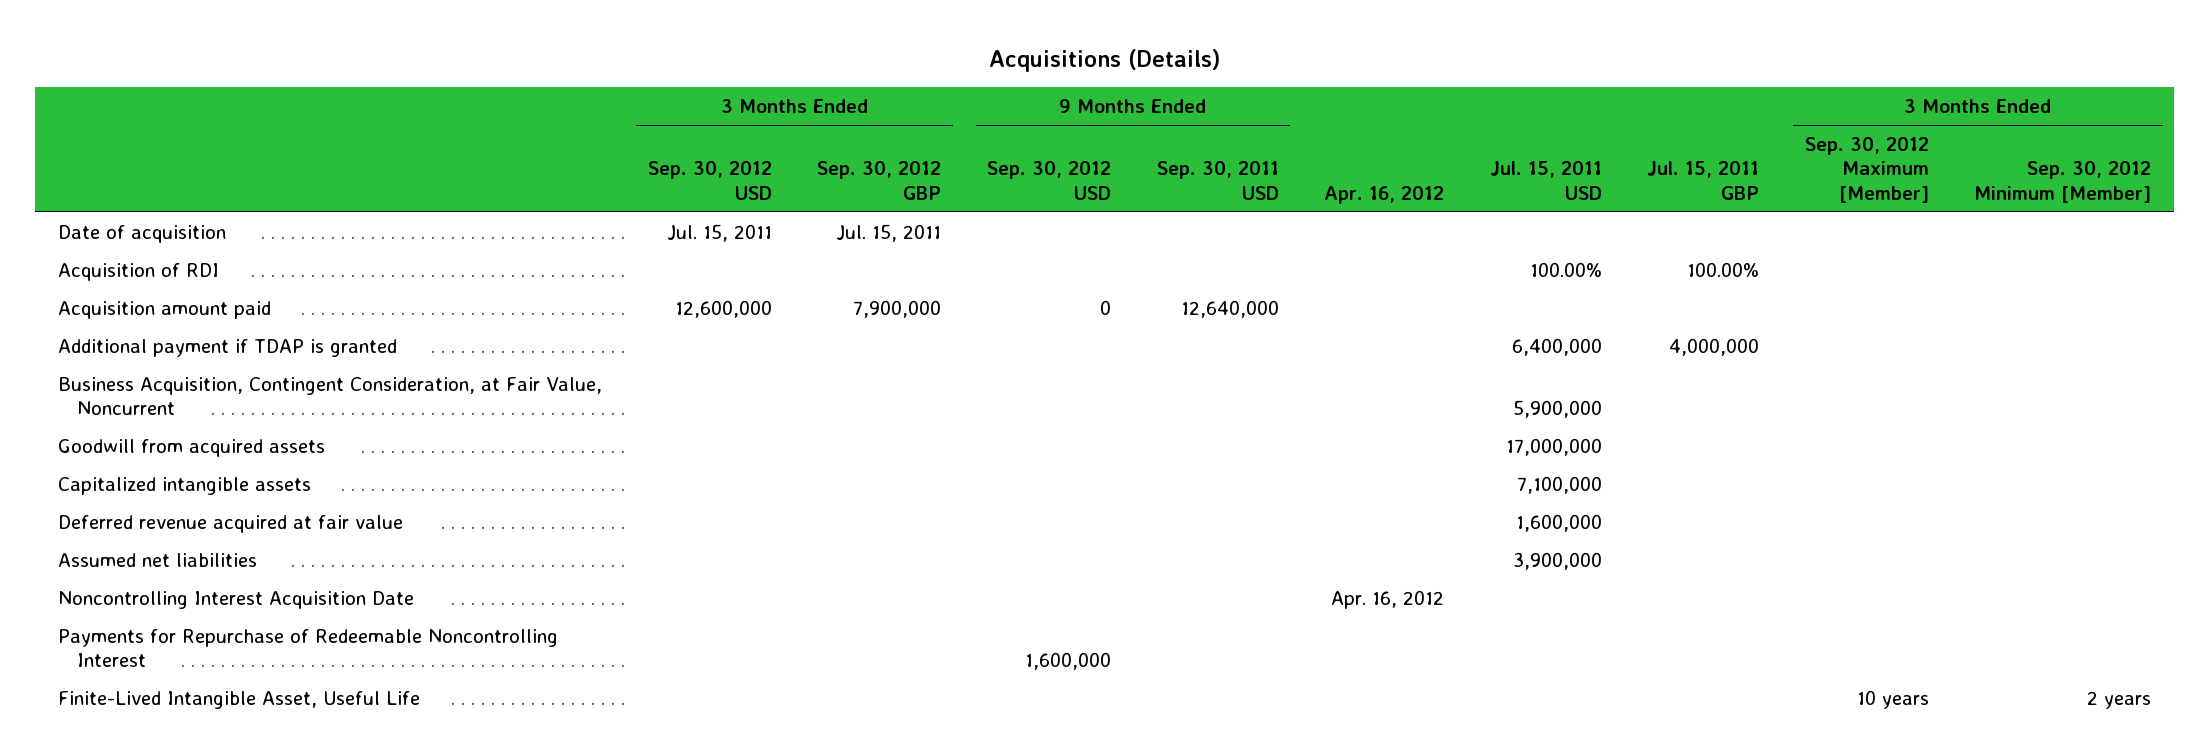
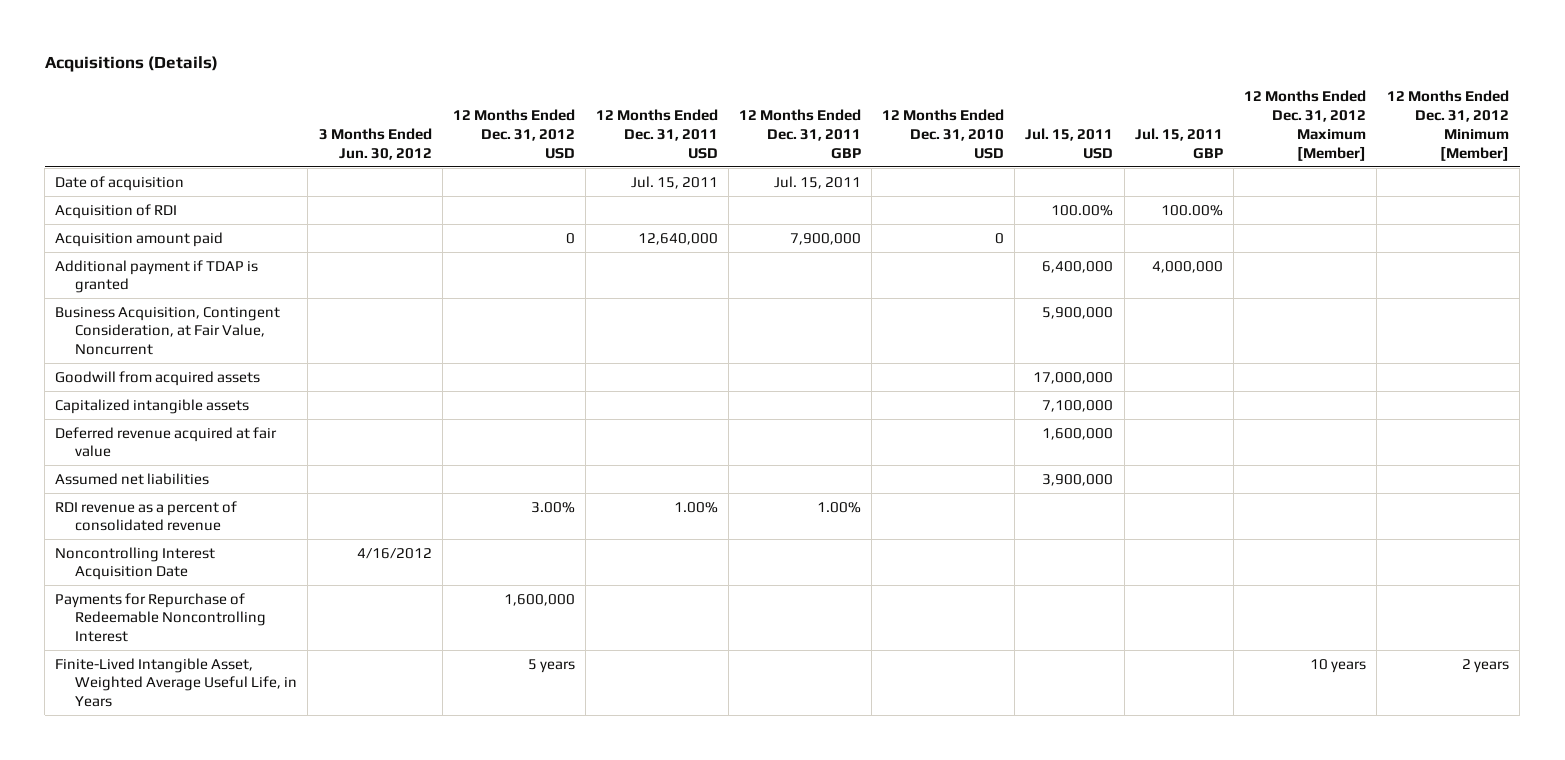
- | 3 Months Ended Sep. 30, 2012 USD | 3 Months Ended Sep. 30, 2012 GBP | 9 Months Ended Sep. 30, 2012 USD | 9 Months Ended Sep. 30, 2011 USD | Apr. 16, 2012 | Jul. 15, 2011 USD | Jul. 15, 2011 GBP | 3 Months Ended Sep. 30, 2012 Maximum [Member] | 3 Months Ended Sep. 30, 2012 Minimum [Member]
+ | 3 Months Ended Jun. 30, 2012 | 12 Months Ended Dec. 31, 2012 USD | 12 Months Ended Dec. 31, 2011 USD | 12 Months Ended Dec. 31, 2011 GBP | 12 Months Ended Dec. 31, 2010 USD | Jul. 15, 2011 USD | Jul. 15, 2011 GBP | 12 Months Ended Dec. 31, 2012 Maximum [Member] | 12 Months Ended Dec. 31, 2012 Minimum [Member]
+ RDI revenue as a percent of consolidated revenue | | 3.00% | 1.00% | 1.00% | | | | |
- Finite-Lived Intangible Asset, Useful Life | | | | | | | | 10 years | 2 years
+ Finite-Lived Intangible Asset, Weighted Average Useful Life, in Years | | 5 years | | | | | | 10 years | 2 years

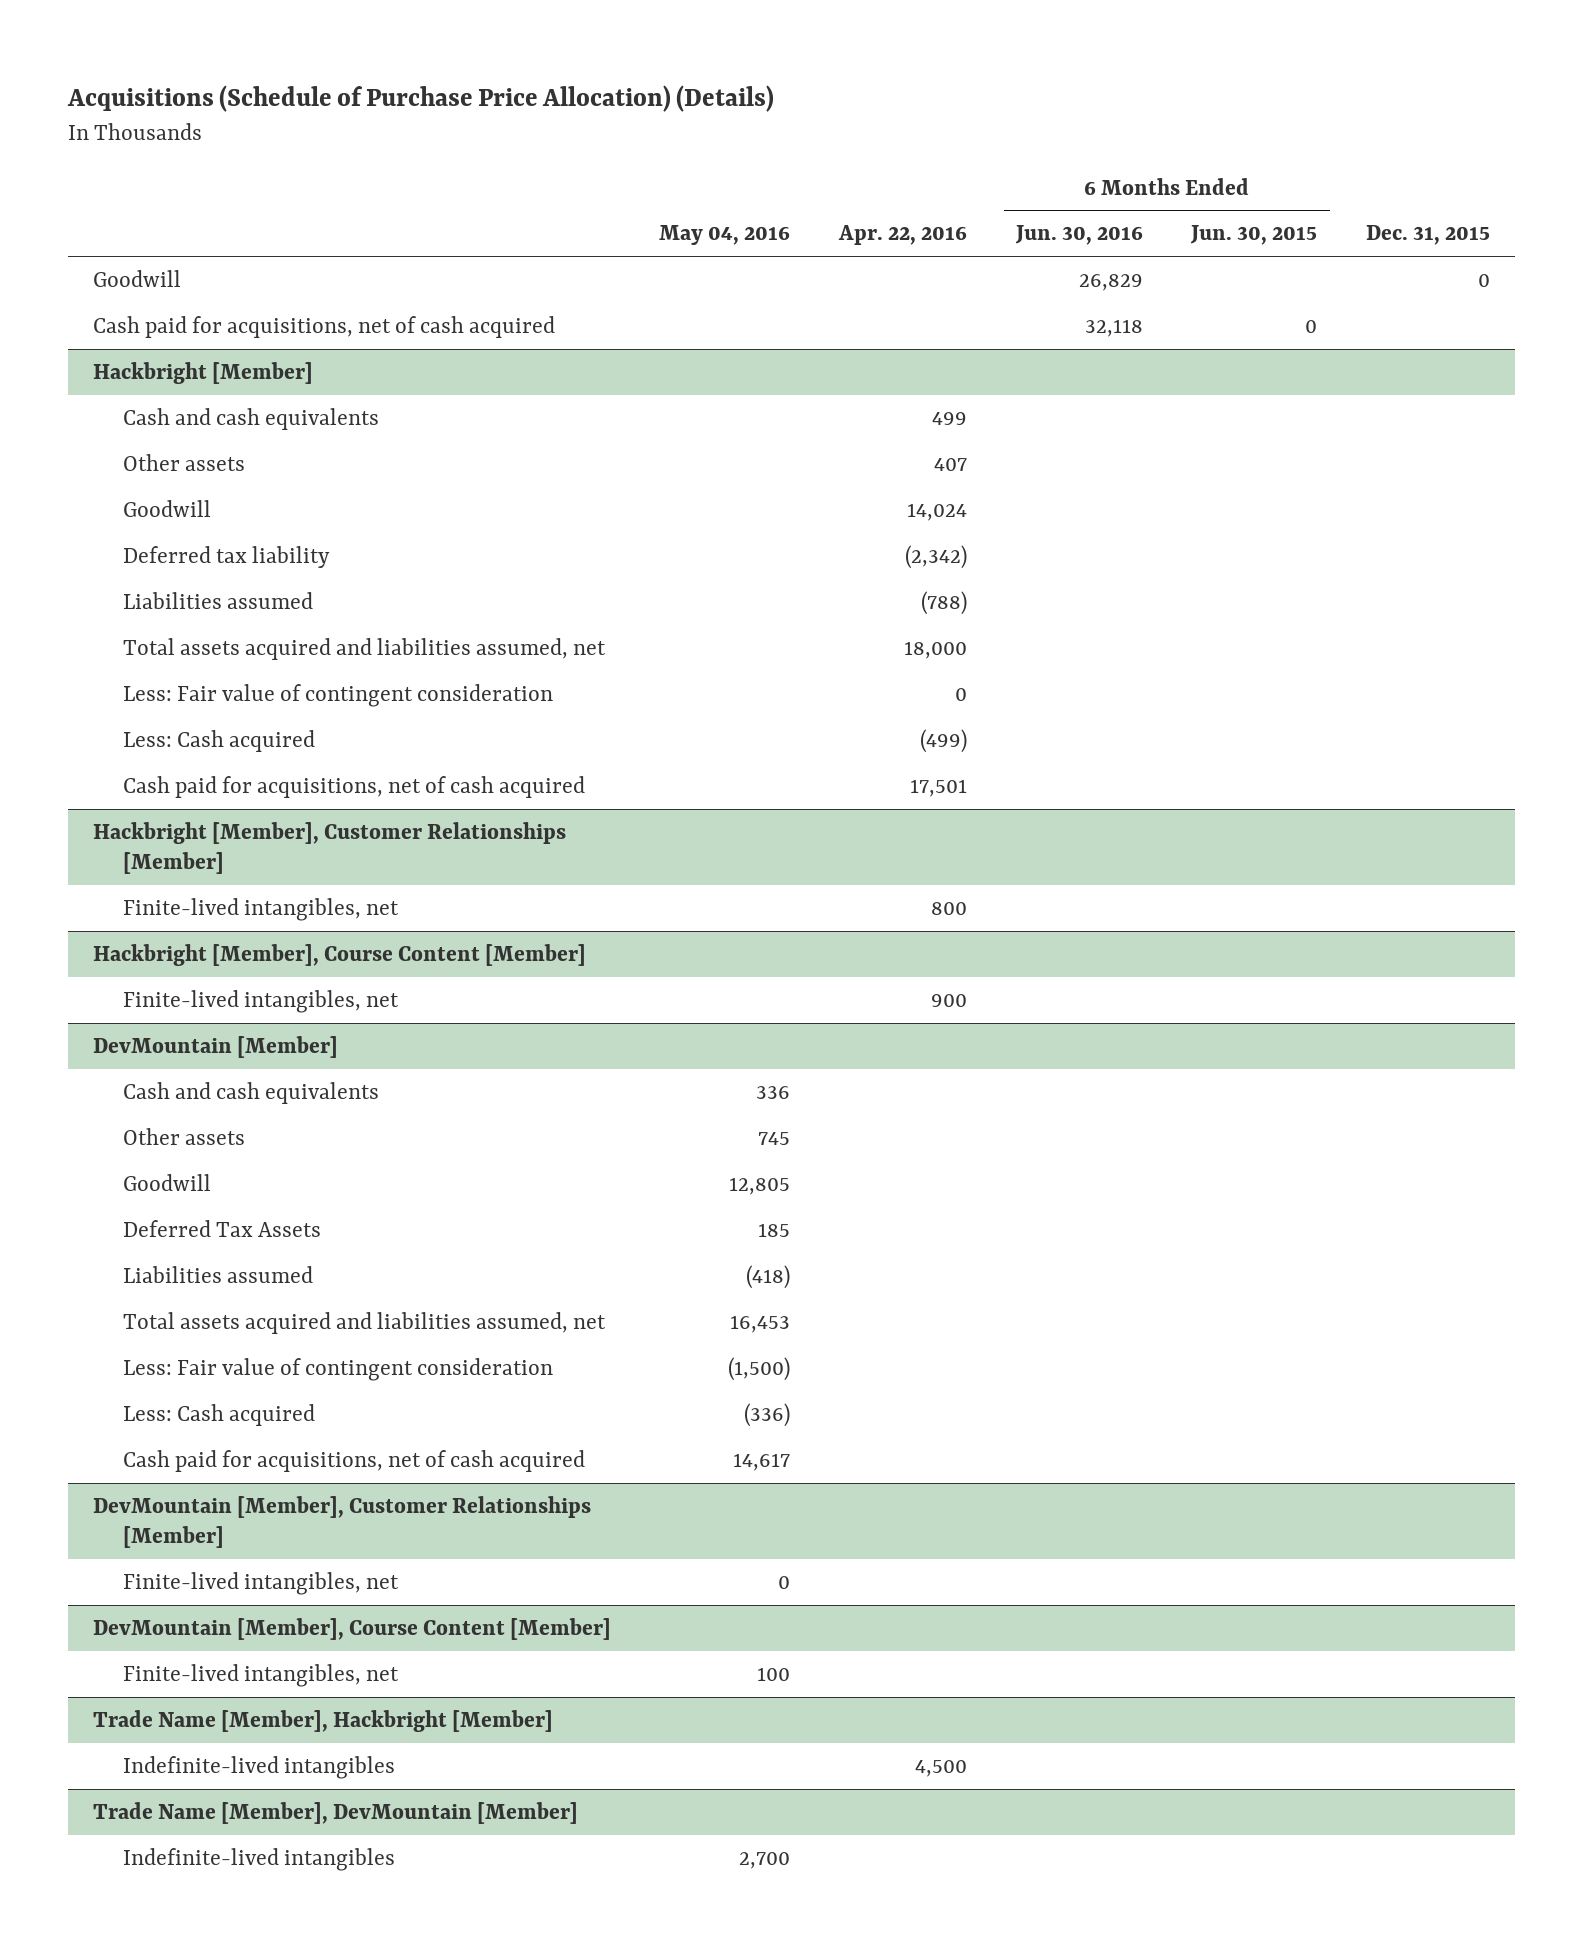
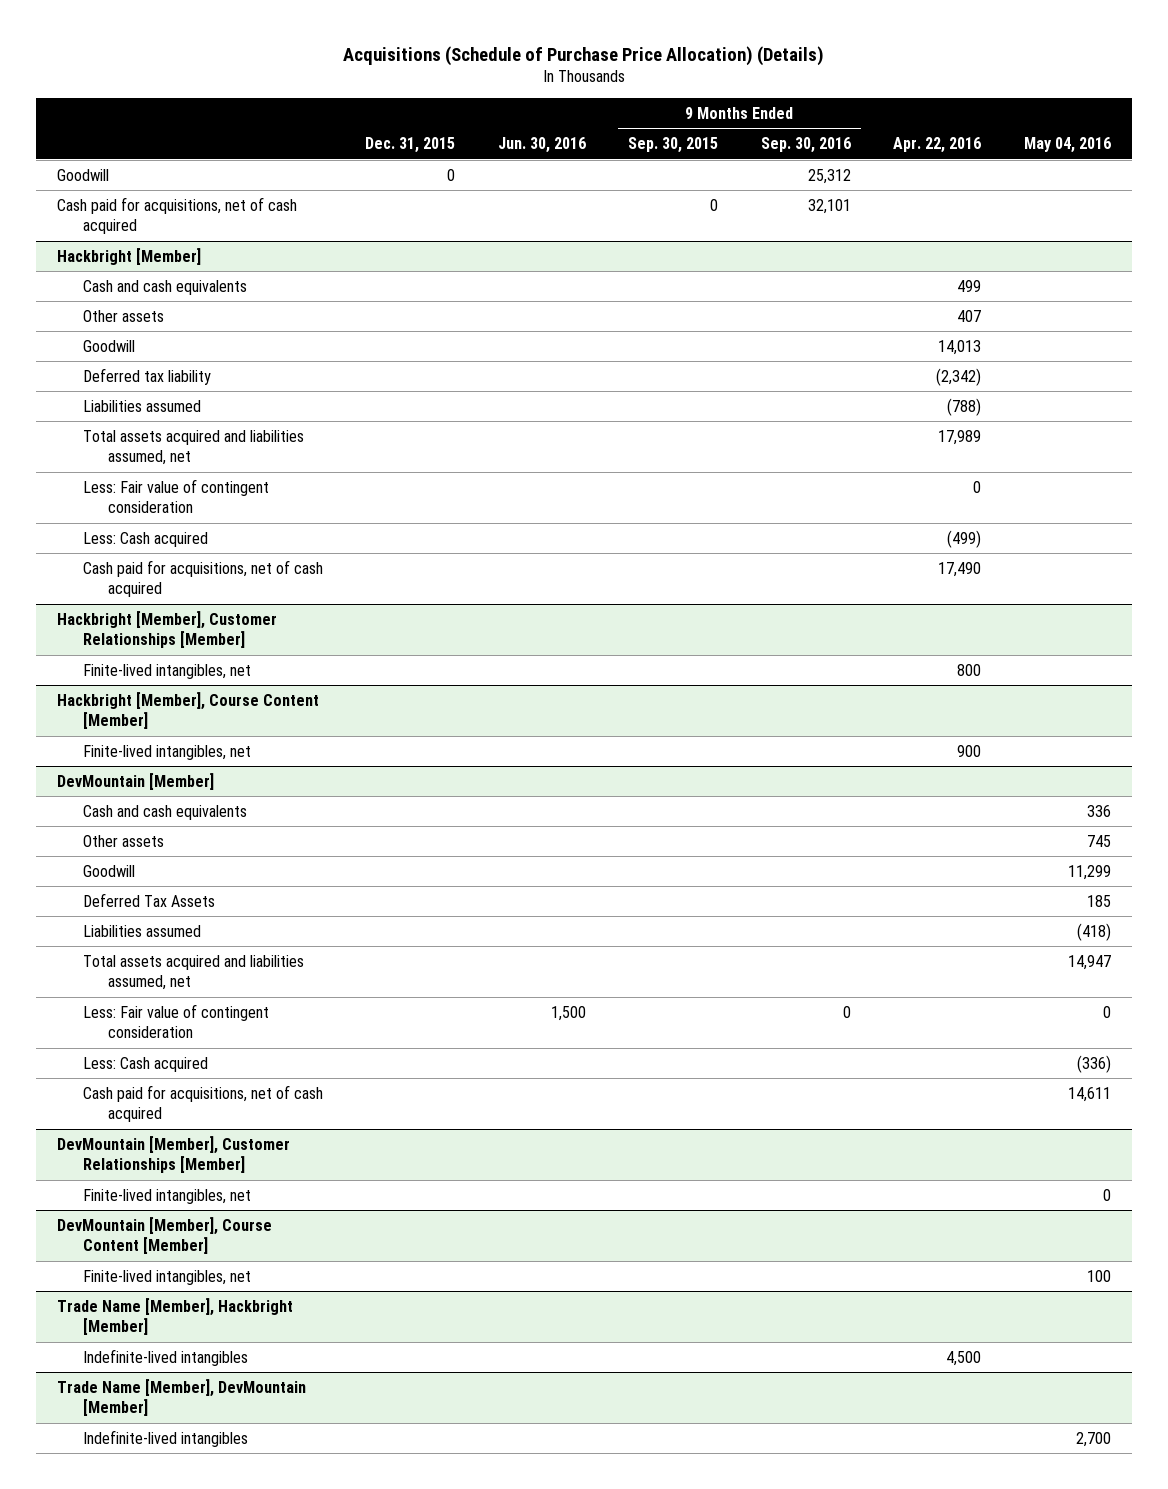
- | May 04, 2016 | Apr. 22, 2016 | 6 Months Ended Jun. 30, 2016 | 6 Months Ended Jun. 30, 2015 | Dec. 31, 2015
+ | Dec. 31, 2015 | Jun. 30, 2016 | 9 Months Ended Sep. 30, 2015 | 9 Months Ended Sep. 30, 2016 | Apr. 22, 2016 | May 04, 2016
@ Hackbright [Member]
- Goodwill | | 14,024 | | |
+ Goodwill | | | | | 14,013 |
- Total assets acquired and liabilities assumed, net | | 18,000 | | |
+ Total assets acquired and liabilities assumed, net | | | | | 17,989 |
- Cash paid for acquisitions, net of cash acquired | | 17,501 | | |
+ Cash paid for acquisitions, net of cash acquired | | | | | 17,490 |
@ DevMountain [Member]
- Goodwill | 12,805 | | | |
+ Goodwill | | | | | | 11,299
- Total assets acquired and liabilities assumed, net | 16,453 | | | |
- Less: Fair value of contingent consideration | (1,500) | | | |
+ Total assets acquired and liabilities assumed, net | | | | | | 14,947
+ Less: Fair value of contingent consideration | | 1,500 | | 0 | | 0
- Cash paid for acquisitions, net of cash acquired | 14,617 | | | |
+ Cash paid for acquisitions, net of cash acquired | | | | | | 14,611

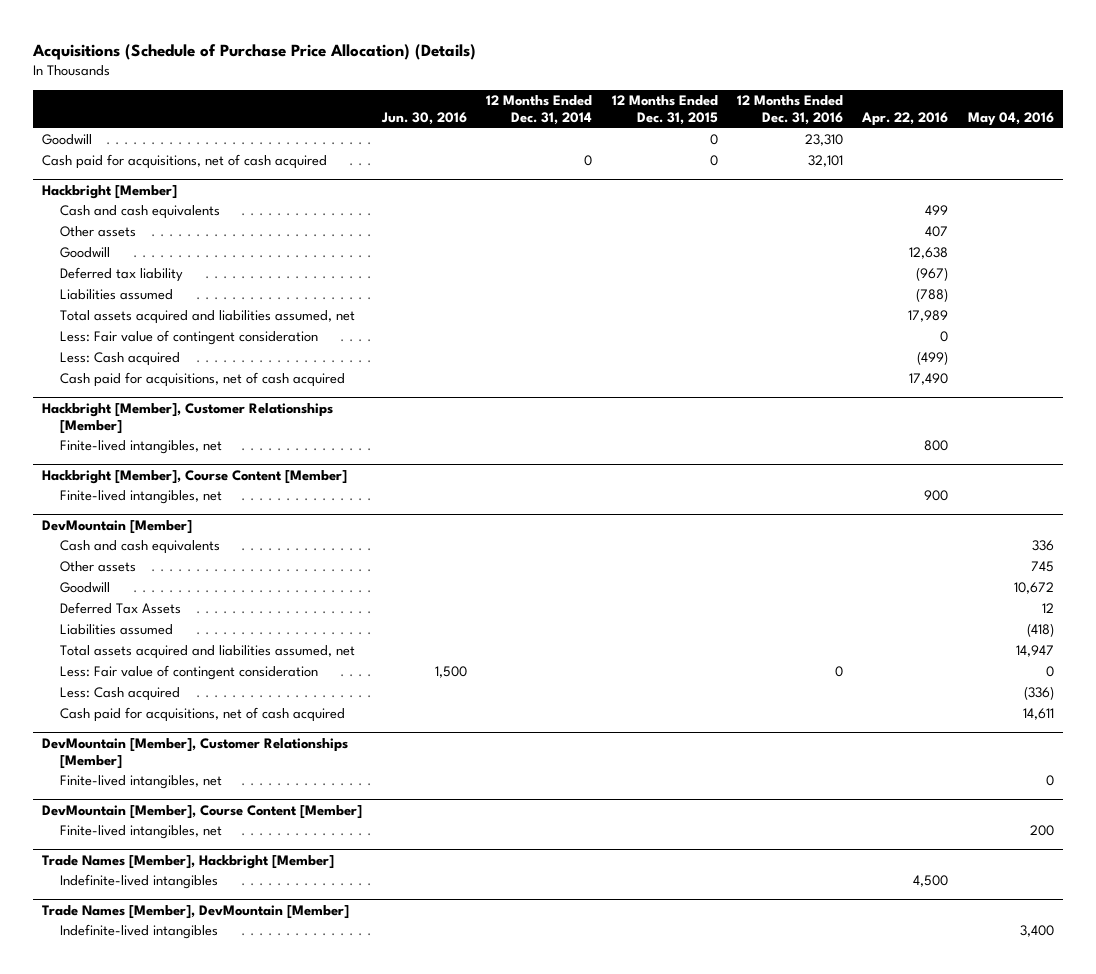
- | Dec. 31, 2015 | Jun. 30, 2016 | 9 Months Ended Sep. 30, 2015 | 9 Months Ended Sep. 30, 2016 | Apr. 22, 2016 | May 04, 2016
+ | Jun. 30, 2016 | 12 Months Ended Dec. 31, 2014 | 12 Months Ended Dec. 31, 2015 | 12 Months Ended Dec. 31, 2016 | Apr. 22, 2016 | May 04, 2016
@ Hackbright [Member]
- Goodwill | | | | | 14,013 |
- Deferred tax liability | | | | | (2,342) |
+ Goodwill | | | | | 12,638 |
+ Deferred tax liability | | | | | (967) |
@ DevMountain [Member]
- Goodwill | | | | | | 11,299
- Deferred Tax Assets | | | | | | 185
+ Goodwill | | | | | | 10,672
+ Deferred Tax Assets | | | | | | 12
@ DevMountain [Member], Course Content [Member]
- Finite-lived intangibles, net | | | | | | 100
- Trade Name [Member], Hackbright [Member]
@ DevMountain [Member], Course Content [Member]
+ Finite-lived intangibles, net | | | | | | 200
+ Trade Names [Member], Hackbright [Member]
- Trade Name [Member], DevMountain [Member]
- Indefinite-lived intangibles | | | | | | 2,700
+ Trade Names [Member], DevMountain [Member]
+ Indefinite-lived intangibles | | | | | | 3,400

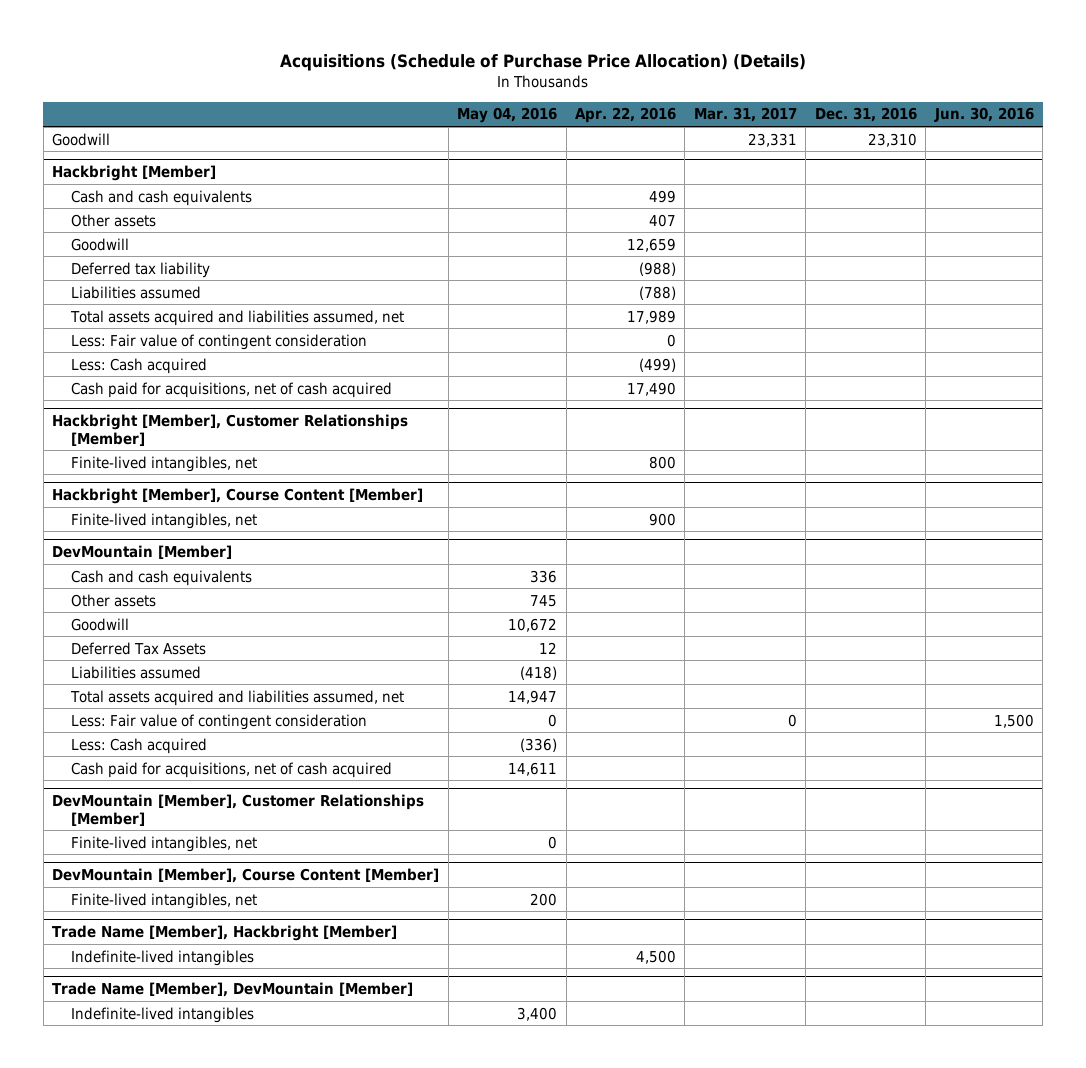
- | Jun. 30, 2016 | 12 Months Ended Dec. 31, 2014 | 12 Months Ended Dec. 31, 2015 | 12 Months Ended Dec. 31, 2016 | Apr. 22, 2016 | May 04, 2016
+ | May 04, 2016 | Apr. 22, 2016 | Mar. 31, 2017 | Dec. 31, 2016 | Jun. 30, 2016
- Cash paid for acquisitions, net of cash acquired | | 0 | 0 | 32,101 | |
@ Hackbright [Member]
- Goodwill | | | | | 12,638 |
- Deferred tax liability | | | | | (967) |
+ Goodwill | | 12,659 | | |
+ Deferred tax liability | | (988) | | |
- Trade Names [Member], Hackbright [Member]
+ Trade Name [Member], Hackbright [Member]
- Trade Names [Member], DevMountain [Member]
+ Trade Name [Member], DevMountain [Member]

